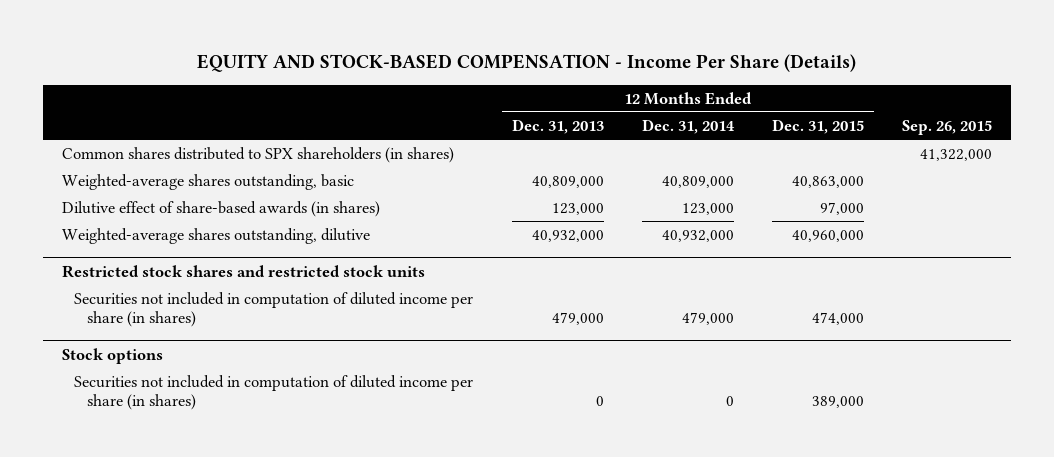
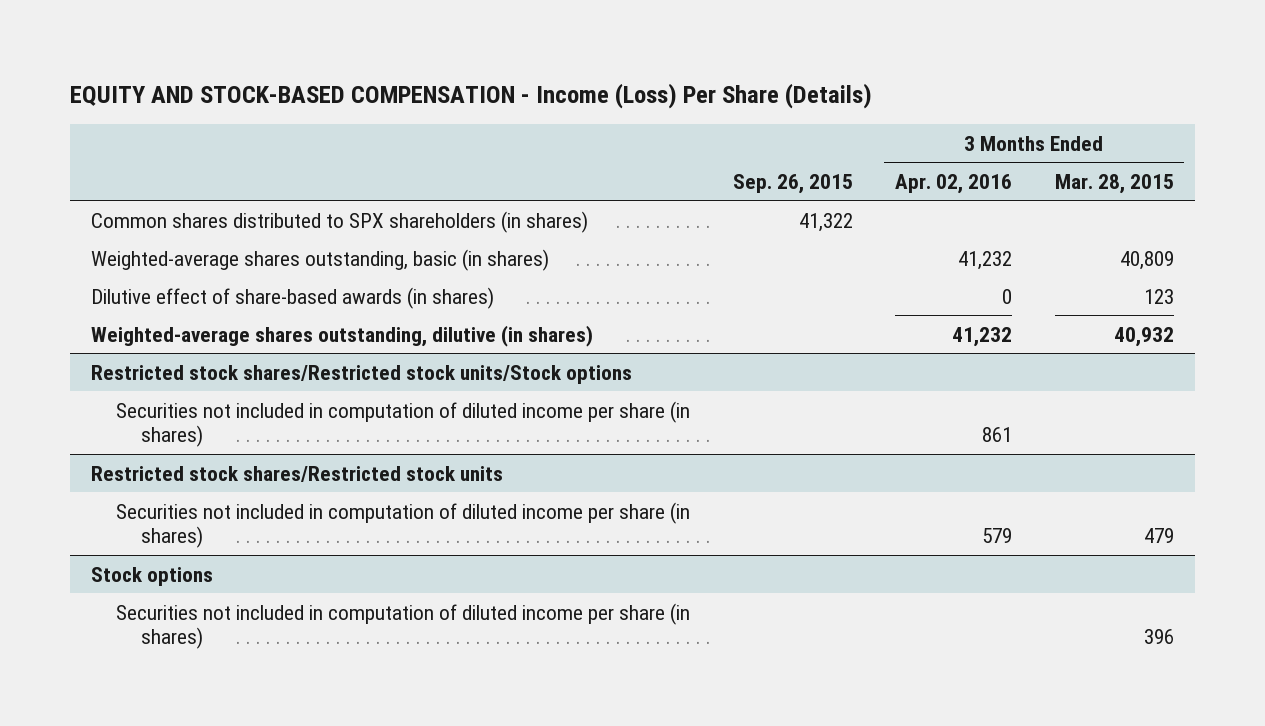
- EQUITY AND STOCK-BASED COMPENSATION - Income Per Share (Details)
+ EQUITY AND STOCK-BASED COMPENSATION - Income (Loss) Per Share (Details)
- | 12 Months Ended Dec. 31, 2013 | 12 Months Ended Dec. 31, 2014 | 12 Months Ended Dec. 31, 2015 | Sep. 26, 2015
+ | Sep. 26, 2015 | 3 Months Ended Apr. 02, 2016 | 3 Months Ended Mar. 28, 2015
- Common shares distributed to SPX shareholders (in shares) | | | | 41,322,000
- Weighted-average shares outstanding, basic | 40,809,000 | 40,809,000 | 40,863,000 |
+ Common shares distributed to SPX shareholders (in shares) | 41,322 | |
+ Weighted-average shares outstanding, basic (in shares) | | 41,232 | 40,809
- Weighted-average shares outstanding, dilutive | 40,932,000 | 40,932,000 | 40,960,000 |
- Restricted stock shares and restricted stock units
- Securities not included in computation of diluted income per share (in shares) | 479,000 | 479,000 | 474,000 |
+ Weighted-average shares outstanding, dilutive (in shares) | | 41,232 | 40,932
+ Restricted stock shares/Restricted stock units/Stock options
+ Securities not included in computation of diluted income per share (in shares) | | 861 |
+ Restricted stock shares/Restricted stock units
+ Securities not included in computation of diluted income per share (in shares) | | 579 | 479

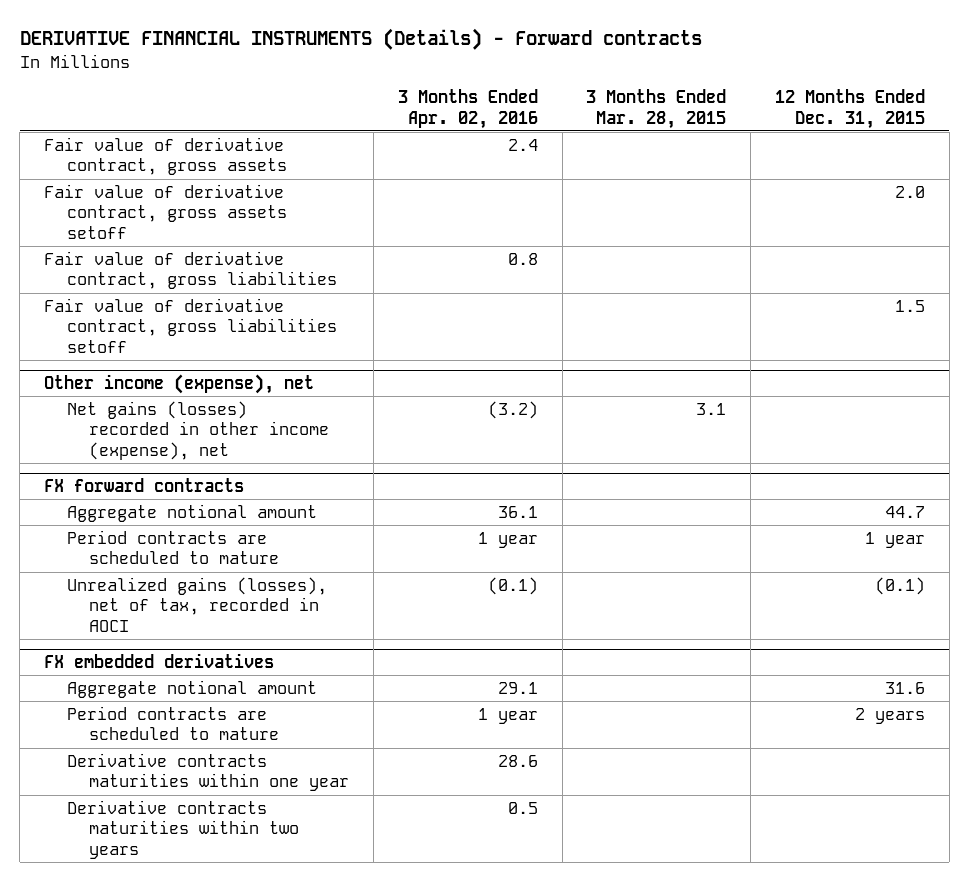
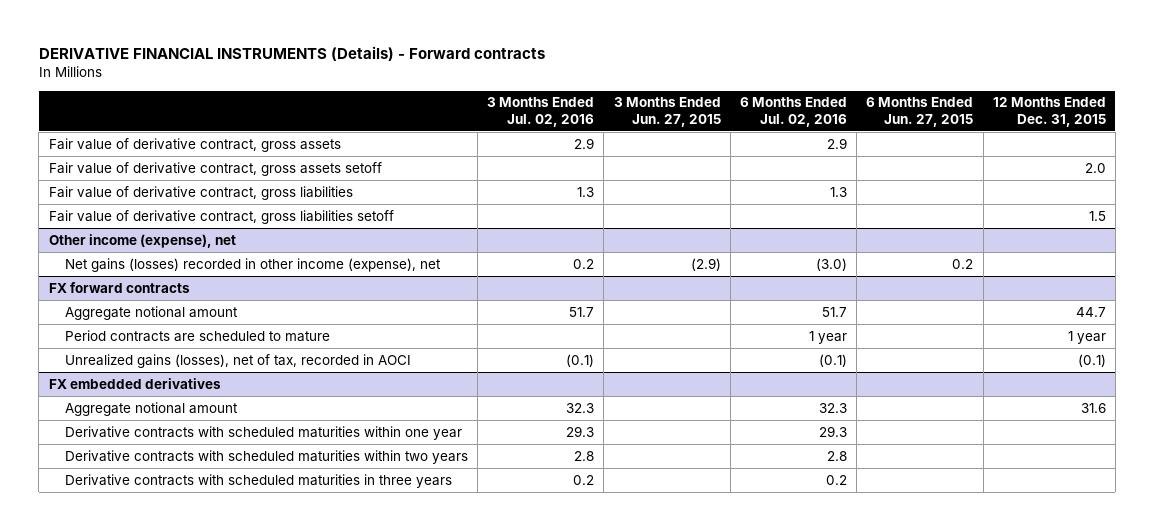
- | 3 Months Ended Apr. 02, 2016 | 3 Months Ended Mar. 28, 2015 | 12 Months Ended Dec. 31, 2015
+ | 3 Months Ended Jul. 02, 2016 | 3 Months Ended Jun. 27, 2015 | 6 Months Ended Jul. 02, 2016 | 6 Months Ended Jun. 27, 2015 | 12 Months Ended Dec. 31, 2015
@ FX embedded derivatives
- Period contracts are scheduled to mature | 1 year | | 2 years
- Derivative contracts maturities within one year | 28.6 | |
- Derivative contracts maturities within two years | 0.5 | |
+ Derivative contracts with scheduled maturities within one year | 29.3 | | 29.3 | |
+ Derivative contracts with scheduled maturities within two years | 2.8 | | 2.8 | |
+ Derivative contracts with scheduled maturities in three years | 0.2 | | 0.2 | |

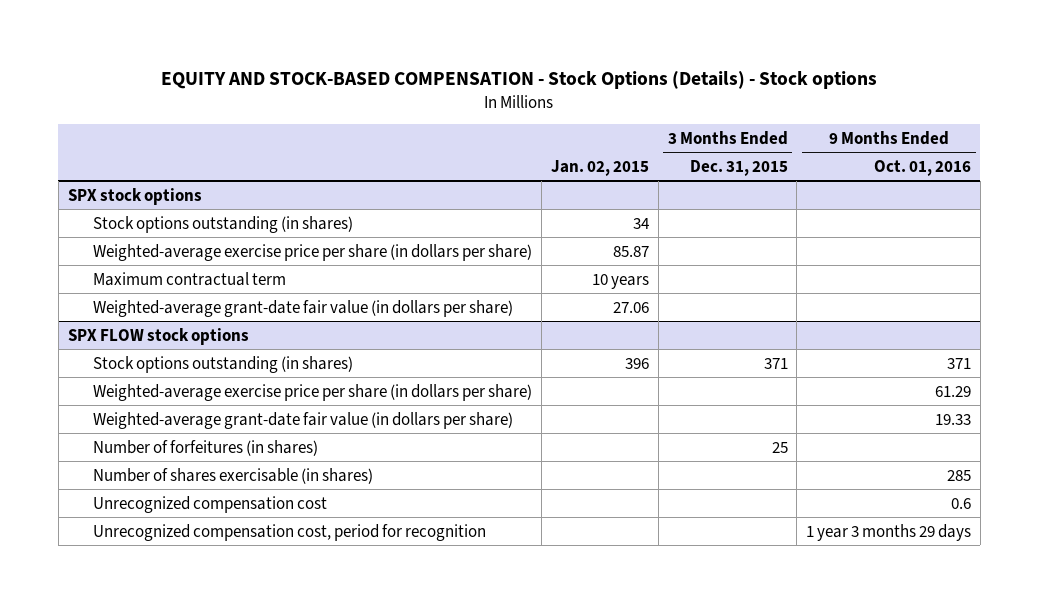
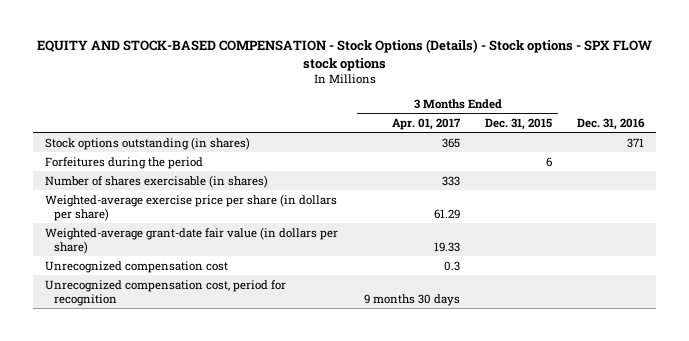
- EQUITY AND STOCK-BASED COMPENSATION - Stock Options (Details) - Stock options
+ EQUITY AND STOCK-BASED COMPENSATION - Stock Options (Details) - Stock options - SPX FLOW stock options
- | Jan. 02, 2015 | 3 Months Ended Dec. 31, 2015 | 9 Months Ended Oct. 01, 2016
+ | 3 Months Ended Apr. 01, 2017 | 3 Months Ended Dec. 31, 2015 | Dec. 31, 2016
- SPX stock options
- Stock options outstanding (in shares) | 34 | |
- Weighted-average exercise price per share (in dollars per share) | 85.87 | |
- Maximum contractual term | 10 years | |
- Weighted-average grant-date fair value (in dollars per share) | 27.06 | |
- SPX FLOW stock options
- Stock options outstanding (in shares) | 396 | 371 | 371
- Weighted-average exercise price per share (in dollars per share) | | | 61.29
- Weighted-average grant-date fair value (in dollars per share) | | | 19.33
- Number of forfeitures (in shares) | | 25 |
- Number of shares exercisable (in shares) | | | 285
- Unrecognized compensation cost | | | 0.6
- Unrecognized compensation cost, period for recognition | | | 1 year 3 months 29 days
+ Stock options outstanding (in shares) | 365 | | 371
+ Forfeitures during the period | | 6 |
+ Number of shares exercisable (in shares) | 333 | |
+ Weighted-average exercise price per share (in dollars per share) | 61.29 | |
+ Weighted-average grant-date fair value (in dollars per share) | 19.33 | |
+ Unrecognized compensation cost | 0.3 | |
+ Unrecognized compensation cost, period for recognition | 9 months 30 days | |

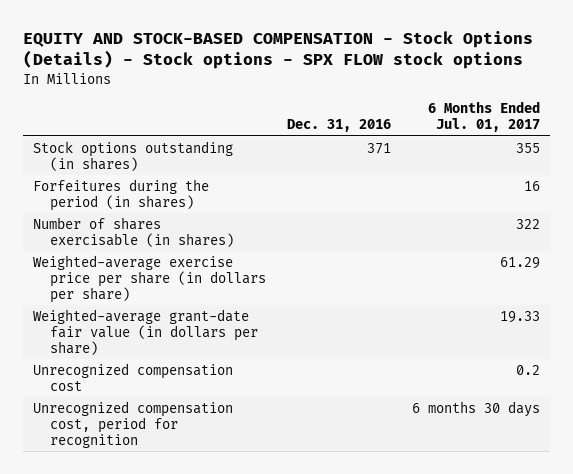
- | 3 Months Ended Apr. 01, 2017 | 3 Months Ended Dec. 31, 2015 | Dec. 31, 2016
+ | Dec. 31, 2016 | 6 Months Ended Jul. 01, 2017
- Forfeitures during the period | | 6 |
+ Forfeitures during the period (in shares) | | 16

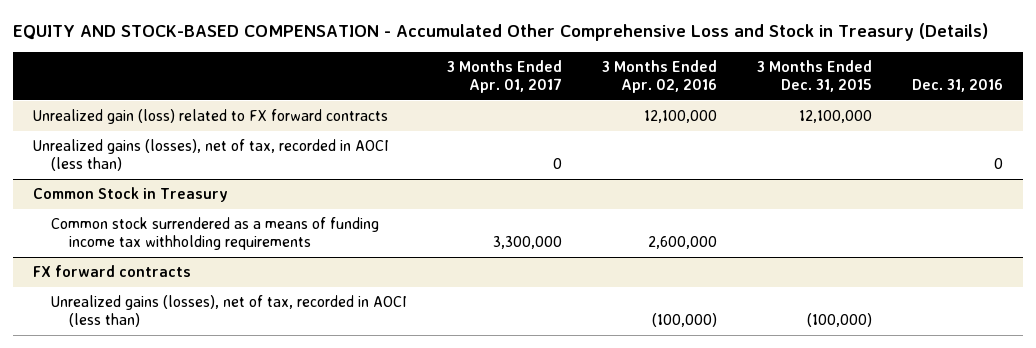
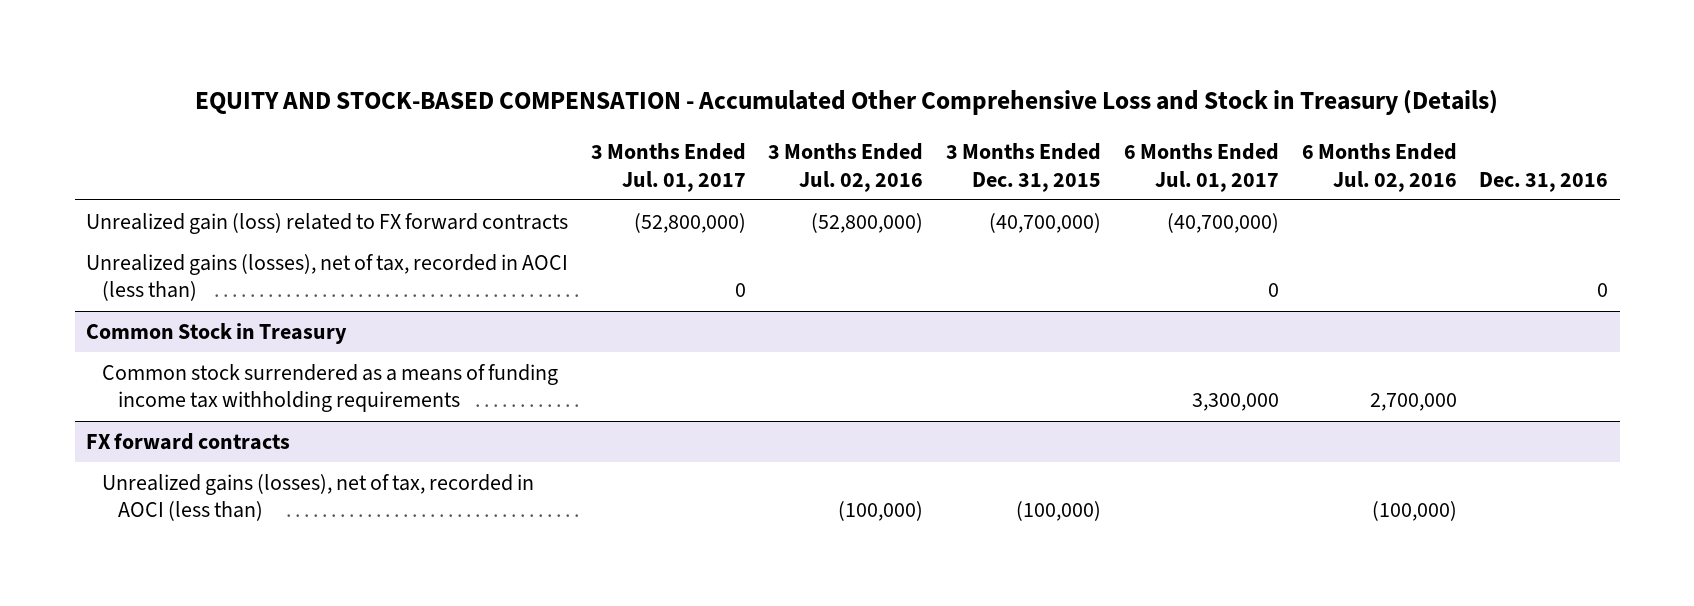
- | 3 Months Ended Apr. 01, 2017 | 3 Months Ended Apr. 02, 2016 | 3 Months Ended Dec. 31, 2015 | Dec. 31, 2016
+ | 3 Months Ended Jul. 01, 2017 | 3 Months Ended Jul. 02, 2016 | 3 Months Ended Dec. 31, 2015 | 6 Months Ended Jul. 01, 2017 | 6 Months Ended Jul. 02, 2016 | Dec. 31, 2016
- Unrealized gain (loss) related to FX forward contracts | | 12,100,000 | 12,100,000 |
+ Unrealized gain (loss) related to FX forward contracts | (52,800,000) | (52,800,000) | (40,700,000) | (40,700,000) | |

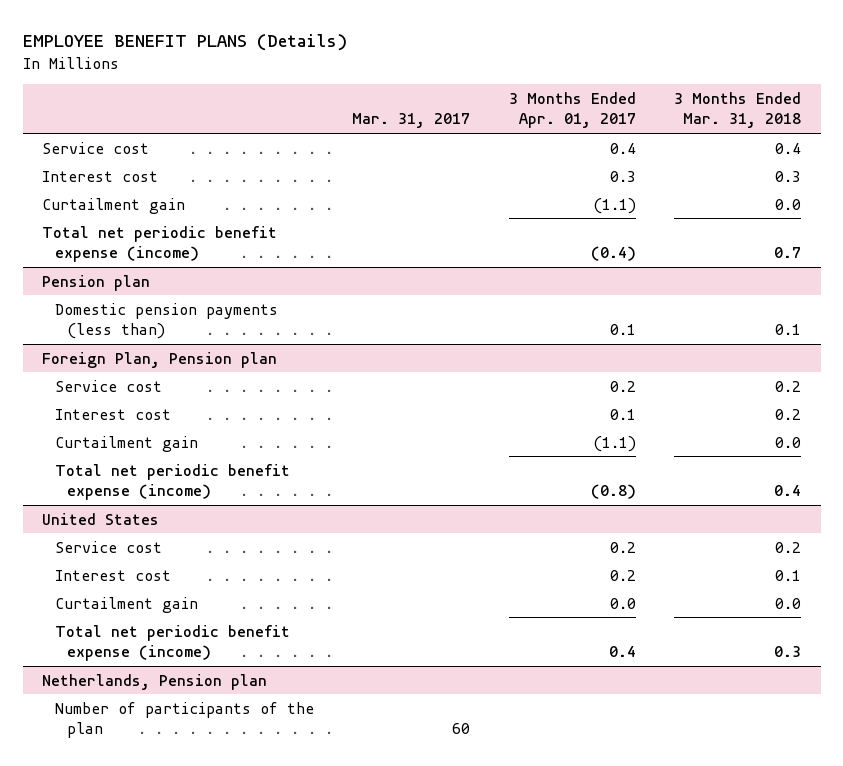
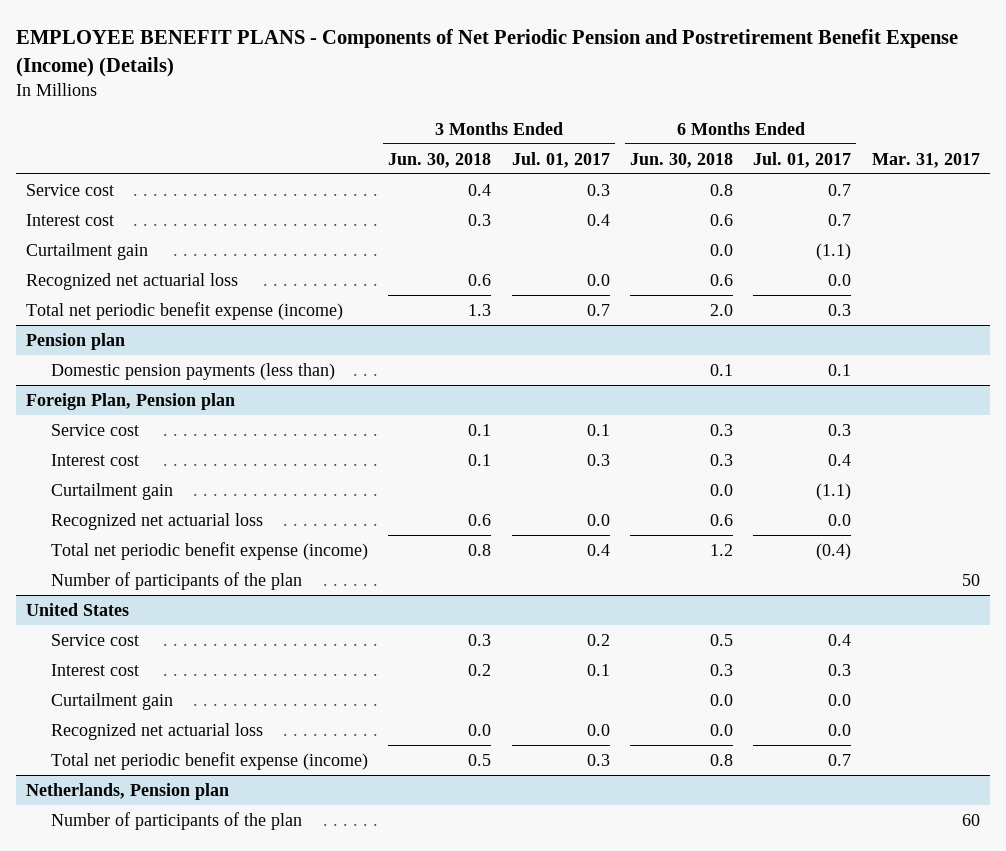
- EMPLOYEE BENEFIT PLANS (Details)
+ EMPLOYEE BENEFIT PLANS - Components of Net Periodic Pension and Postretirement Benefit Expense (Income) (Details)
- | Mar. 31, 2017 | 3 Months Ended Apr. 01, 2017 | 3 Months Ended Mar. 31, 2018
+ | 3 Months Ended Jun. 30, 2018 | 3 Months Ended Jul. 01, 2017 | 6 Months Ended Jun. 30, 2018 | 6 Months Ended Jul. 01, 2017 | Mar. 31, 2017
+ Recognized net actuarial loss | 0.6 | 0.0 | 0.6 | 0.0 |
@ Foreign Plan, Pension plan
+ Recognized net actuarial loss | 0.6 | 0.0 | 0.6 | 0.0 |
+ Number of participants of the plan | | | | | 50
@ United States
+ Recognized net actuarial loss | 0.0 | 0.0 | 0.0 | 0.0 |

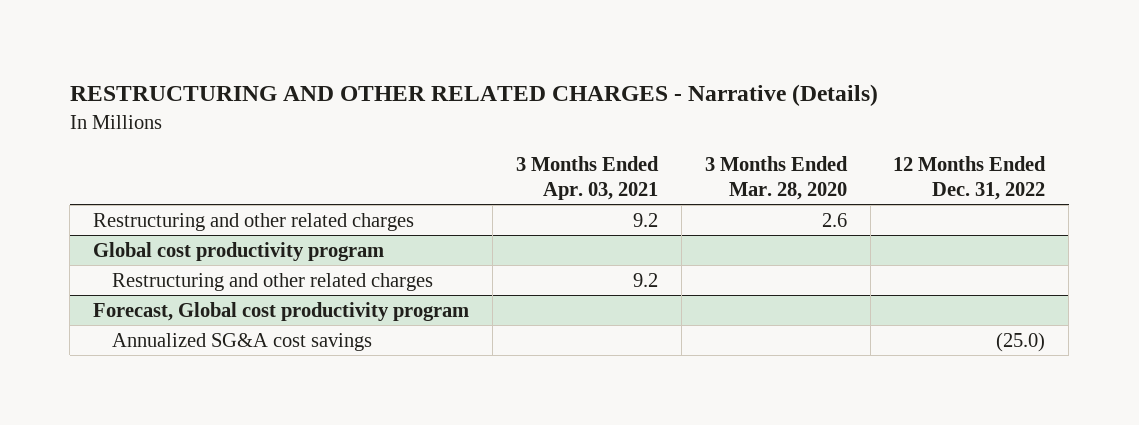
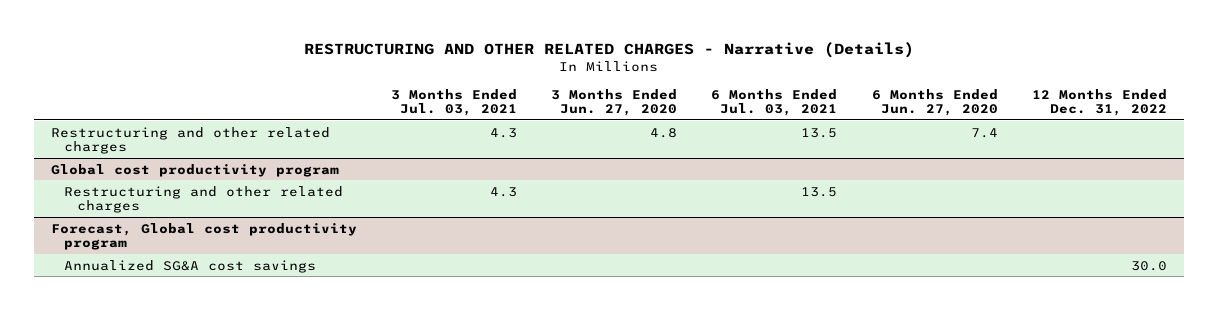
- | 3 Months Ended Apr. 03, 2021 | 3 Months Ended Mar. 28, 2020 | 12 Months Ended Dec. 31, 2022
+ | 3 Months Ended Jul. 03, 2021 | 3 Months Ended Jun. 27, 2020 | 6 Months Ended Jul. 03, 2021 | 6 Months Ended Jun. 27, 2020 | 12 Months Ended Dec. 31, 2022
@ Forecast, Global cost productivity program
- Annualized SG&A cost savings | | | (25.0)
+ Annualized SG&A cost savings | | | | | 30.0

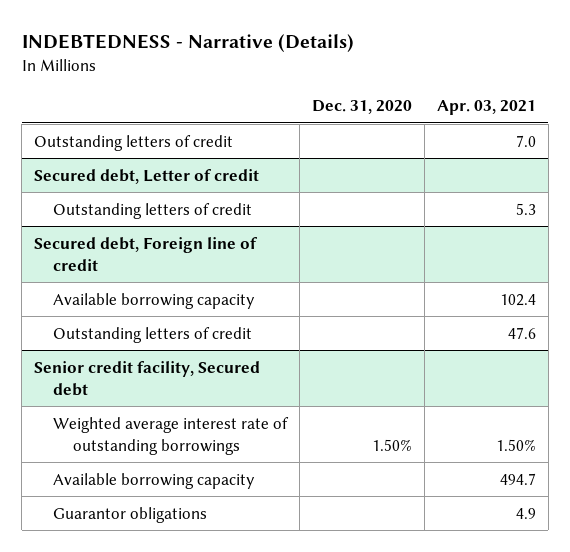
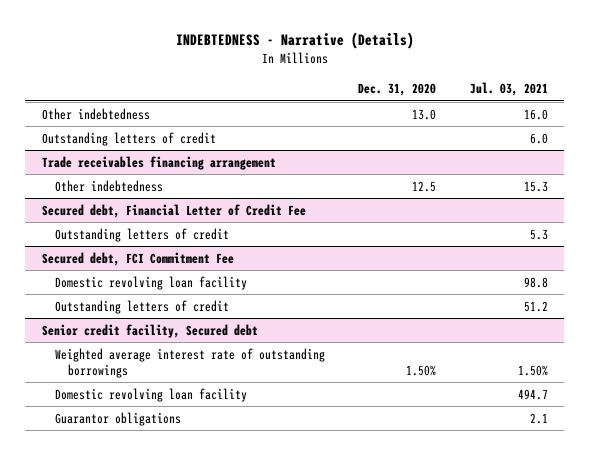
- | Dec. 31, 2020 | Apr. 03, 2021
+ | Dec. 31, 2020 | Jul. 03, 2021
+ Other indebtedness | 13.0 | 16.0
- Secured debt, Letter of credit
+ Trade receivables financing arrangement
+ Other indebtedness | 12.5 | 15.3
+ Secured debt, Financial Letter of Credit Fee
- Secured debt, Foreign line of credit
- Available borrowing capacity | | 102.4
- Outstanding letters of credit | | 47.6
+ Secured debt, FCI Commitment Fee
+ Domestic revolving loan facility | | 98.8
+ Outstanding letters of credit | | 51.2
@ Senior credit facility, Secured debt
- Available borrowing capacity | | 494.7
+ Domestic revolving loan facility | | 494.7

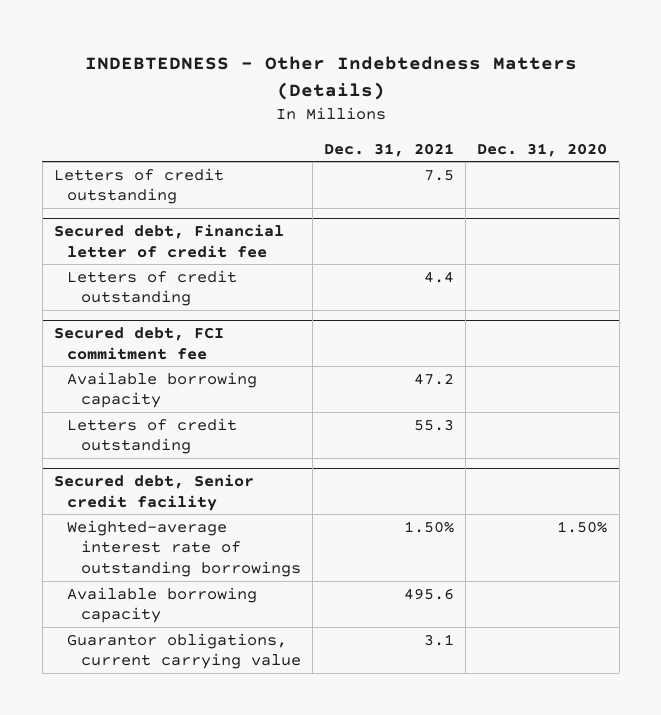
- INDEBTEDNESS - Narrative (Details)
+ INDEBTEDNESS - Other Indebtedness Matters (Details)
- | Dec. 31, 2020 | Jul. 03, 2021
+ | Dec. 31, 2021 | Dec. 31, 2020
- Other indebtedness | 13.0 | 16.0
- Outstanding letters of credit | | 6.0
- Trade receivables financing arrangement
- Other indebtedness | 12.5 | 15.3
- Secured debt, Financial Letter of Credit Fee
- Outstanding letters of credit | | 5.3
- Secured debt, FCI Commitment Fee
- Domestic revolving loan facility | | 98.8
- Outstanding letters of credit | | 51.2
- Senior credit facility, Secured debt
- Weighted average interest rate of outstanding borrowings | 1.50% | 1.50%
- Domestic revolving loan facility | | 494.7
- Guarantor obligations | | 2.1
+ Letters of credit outstanding | 7.5 |
+ Secured debt, Financial letter of credit fee
+ Letters of credit outstanding | 4.4 |
+ Secured debt, FCI commitment fee
+ Available borrowing capacity | 47.2 |
+ Letters of credit outstanding | 55.3 |
+ Secured debt, Senior credit facility
+ Weighted-average interest rate of outstanding borrowings | 1.50% | 1.50%
+ Available borrowing capacity | 495.6 |
+ Guarantor obligations, current carrying value | 3.1 |

